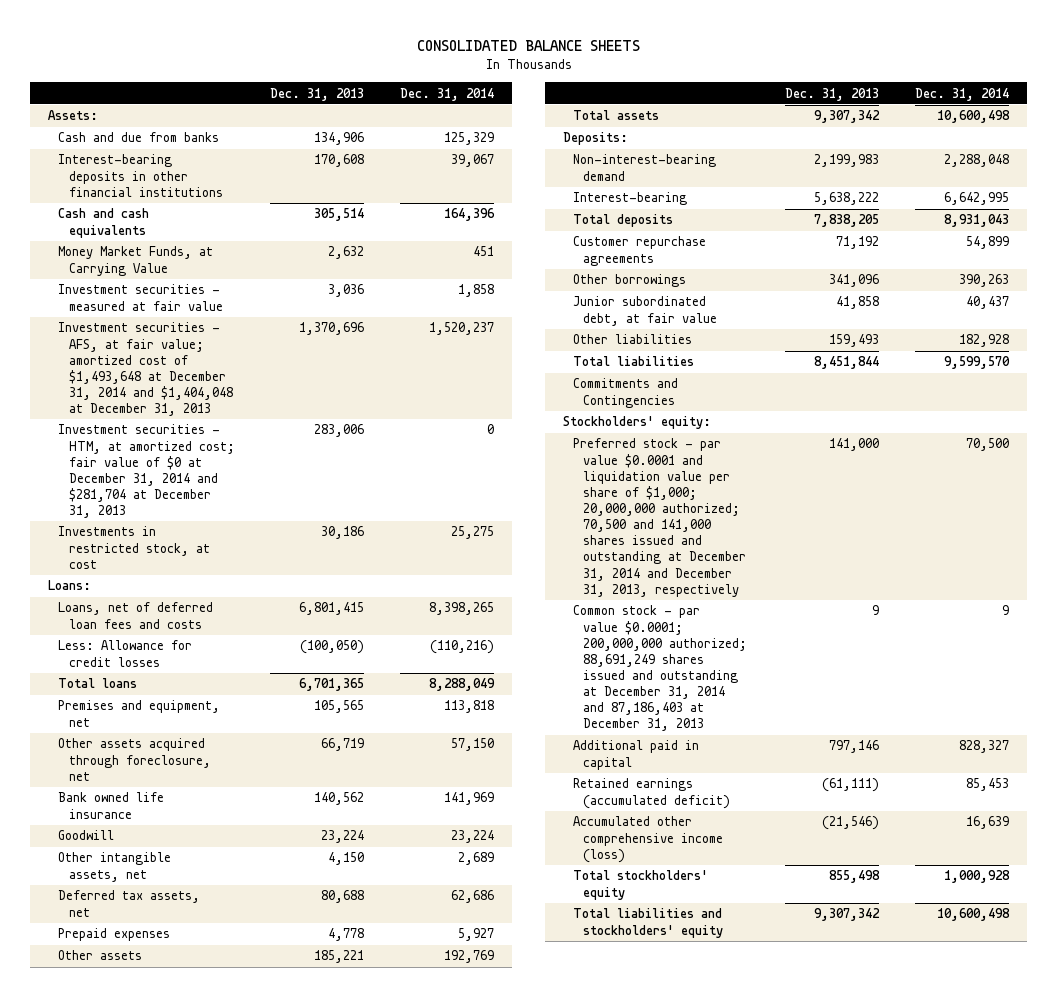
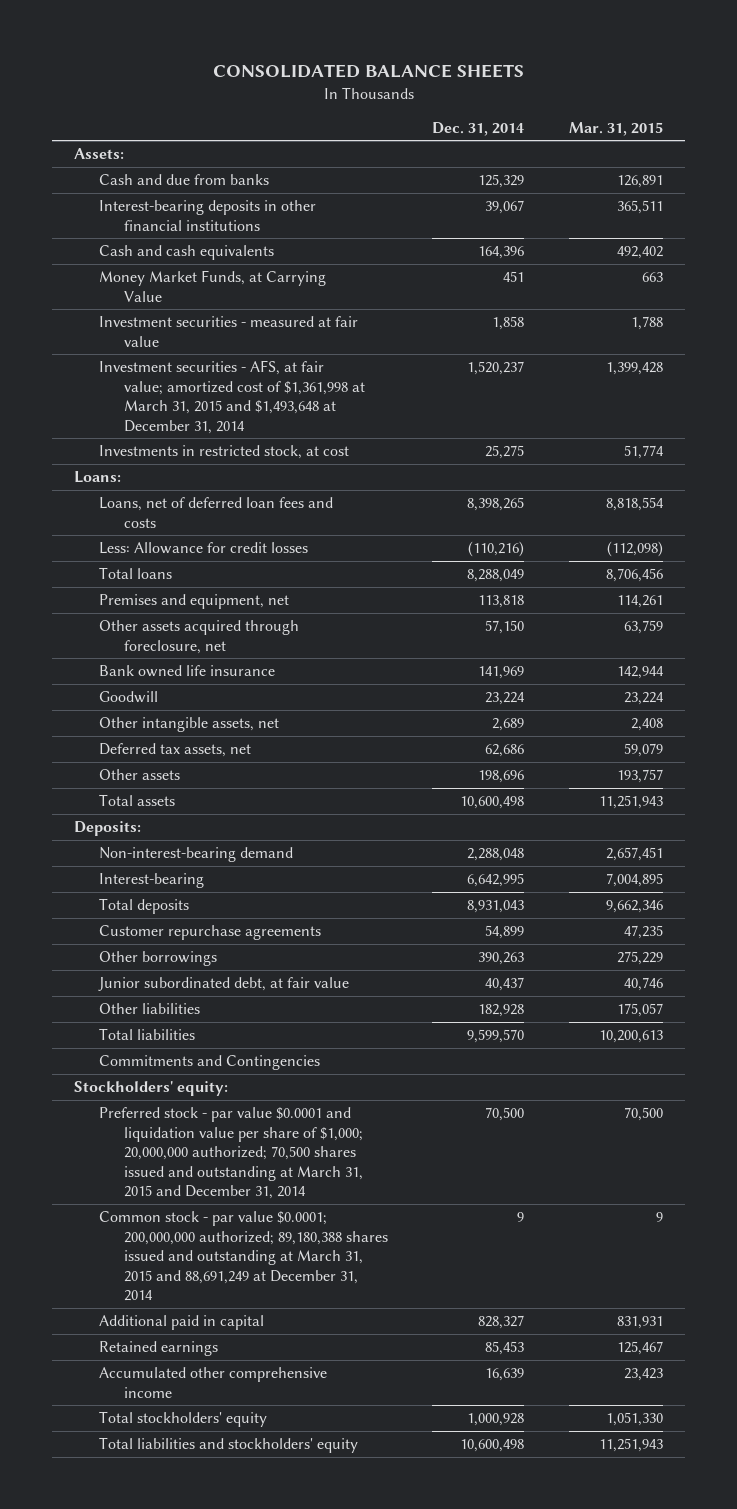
- | Dec. 31, 2013 | Dec. 31, 2014
+ | Dec. 31, 2014 | Mar. 31, 2015
- Investment securities - AFS, at fair value; amortized cost of $1,493,648 at December 31, 2014 and $1,404,048 at December 31, 2013 | 1,370,696 | 1,520,237
- Investment securities - HTM, at amortized cost; fair value of $0 at December 31, 2014 and $281,704 at December 31, 2013 | 283,006 | 0
+ Investment securities - AFS, at fair value; amortized cost of $1,361,998 at March 31, 2015 and $1,493,648 at December 31, 2014 | 1,520,237 | 1,399,428
- Prepaid expenses | 4,778 | 5,927
- Other assets | 185,221 | 192,769
+ Other assets | 198,696 | 193,757
- Preferred stock - par value $0.0001 and liquidation value per share of $1,000; 20,000,000 authorized; 70,500 and 141,000 shares issued and outstanding at December 31, 2014 and December 31, 2013, respectively | 141,000 | 70,500
- Common stock - par value $0.0001; 200,000,000 authorized; 88,691,249 shares issued and outstanding at December 31, 2014 and 87,186,403 at December 31, 2013 | 9 | 9
+ Preferred stock - par value $0.0001 and liquidation value per share of $1,000; 20,000,000 authorized; 70,500 shares issued and outstanding at March 31, 2015 and December 31, 2014 | 70,500 | 70,500
+ Common stock - par value $0.0001; 200,000,000 authorized; 89,180,388 shares issued and outstanding at March 31, 2015 and 88,691,249 at December 31, 2014 | 9 | 9
- Retained earnings (accumulated deficit) | (61,111) | 85,453
- Accumulated other comprehensive income (loss) | (21,546) | 16,639
+ Retained earnings | 85,453 | 125,467
+ Accumulated other comprehensive income | 16,639 | 23,423

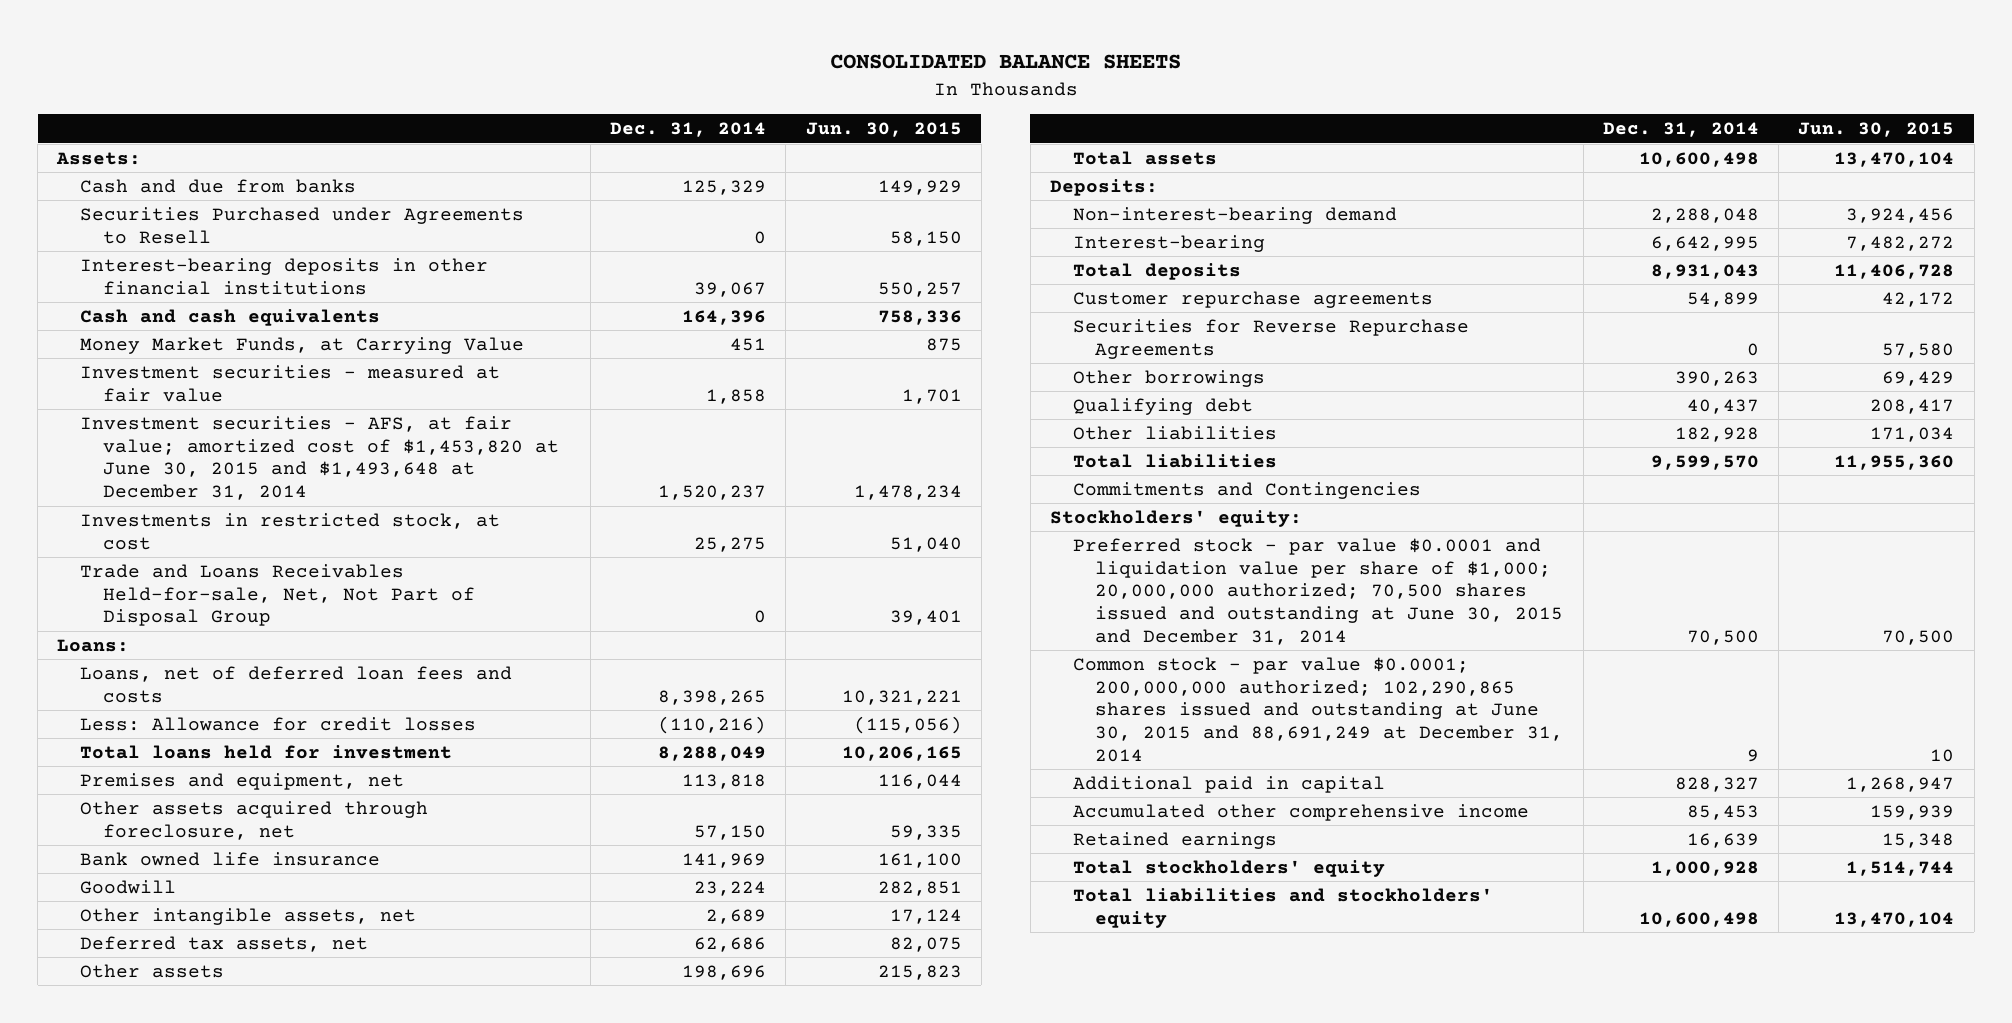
- | Dec. 31, 2014 | Mar. 31, 2015
+ | Dec. 31, 2014 | Jun. 30, 2015
+ Securities Purchased under Agreements to Resell | 0 | 58,150
- Investment securities - AFS, at fair value; amortized cost of $1,361,998 at March 31, 2015 and $1,493,648 at December 31, 2014 | 1,520,237 | 1,399,428
+ Investment securities - AFS, at fair value; amortized cost of $1,453,820 at June 30, 2015 and $1,493,648 at December 31, 2014 | 1,520,237 | 1,478,234
+ Trade and Loans Receivables Held-for-sale, Net, Not Part of Disposal Group | 0 | 39,401
- Total loans | 8,288,049 | 8,706,456
+ Total loans held for investment | 8,288,049 | 10,206,165
+ Securities for Reverse Repurchase Agreements | 0 | 57,580
- Junior subordinated debt, at fair value | 40,437 | 40,746
+ Qualifying debt | 40,437 | 208,417
- Preferred stock - par value $0.0001 and liquidation value per share of $1,000; 20,000,000 authorized; 70,500 shares issued and outstanding at March 31, 2015 and December 31, 2014 | 70,500 | 70,500
- Common stock - par value $0.0001; 200,000,000 authorized; 89,180,388 shares issued and outstanding at March 31, 2015 and 88,691,249 at December 31, 2014 | 9 | 9
+ Preferred stock - par value $0.0001 and liquidation value per share of $1,000; 20,000,000 authorized; 70,500 shares issued and outstanding at June 30, 2015 and December 31, 2014 | 70,500 | 70,500
+ Common stock - par value $0.0001; 200,000,000 authorized; 102,290,865 shares issued and outstanding at June 30, 2015 and 88,691,249 at December 31, 2014 | 9 | 10
- Retained earnings | 85,453 | 125,467
- Accumulated other comprehensive income | 16,639 | 23,423
+ Accumulated other comprehensive income | 85,453 | 159,939
+ Retained earnings | 16,639 | 15,348

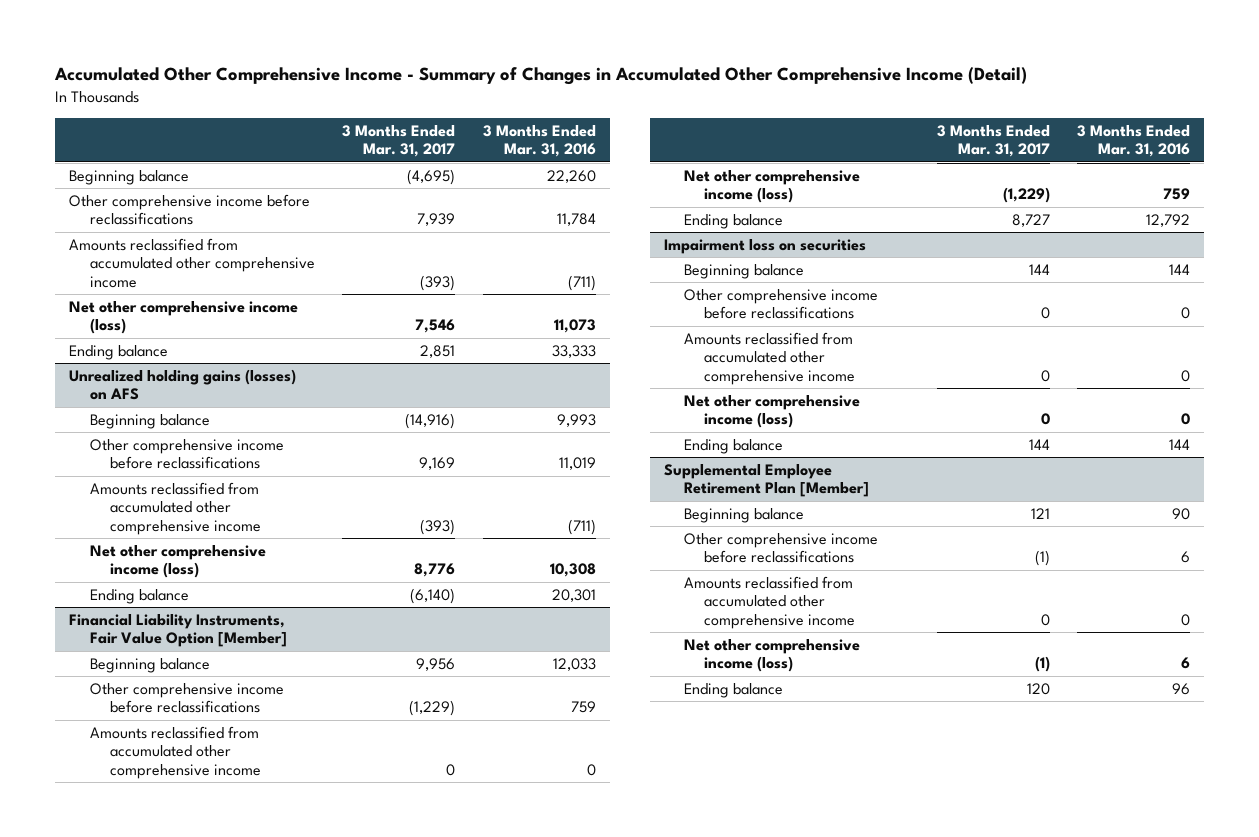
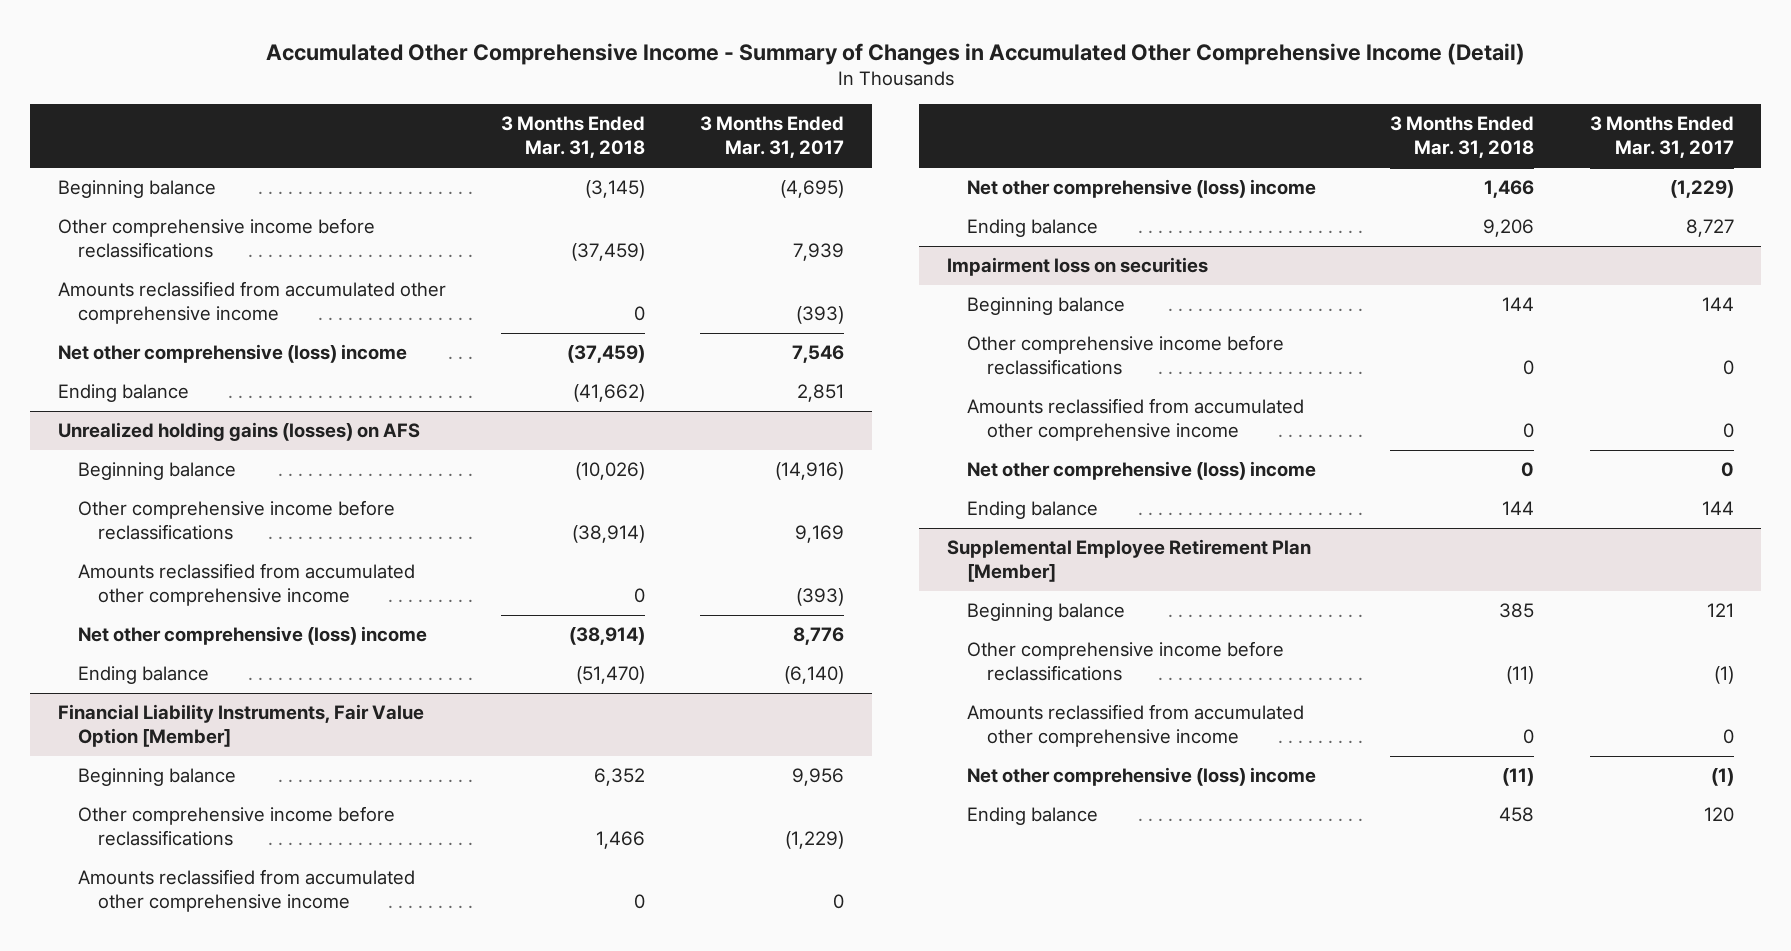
- | 3 Months Ended Mar. 31, 2017 | 3 Months Ended Mar. 31, 2016
+ | 3 Months Ended Mar. 31, 2018 | 3 Months Ended Mar. 31, 2017
- Net other comprehensive income (loss) | 7,546 | 11,073
+ Net other comprehensive (loss) income | (37,459) | 7,546
@ Unrealized holding gains (losses) on AFS
- Net other comprehensive income (loss) | 8,776 | 10,308
+ Net other comprehensive (loss) income | (38,914) | 8,776
@ Financial Liability Instruments, Fair Value Option [Member]
- Net other comprehensive income (loss) | (1,229) | 759
+ Net other comprehensive (loss) income | 1,466 | (1,229)
@ Impairment loss on securities
- Net other comprehensive income (loss) | 0 | 0
+ Net other comprehensive (loss) income | 0 | 0
@ Supplemental Employee Retirement Plan [Member]
- Net other comprehensive income (loss) | (1) | 6
+ Net other comprehensive (loss) income | (11) | (1)

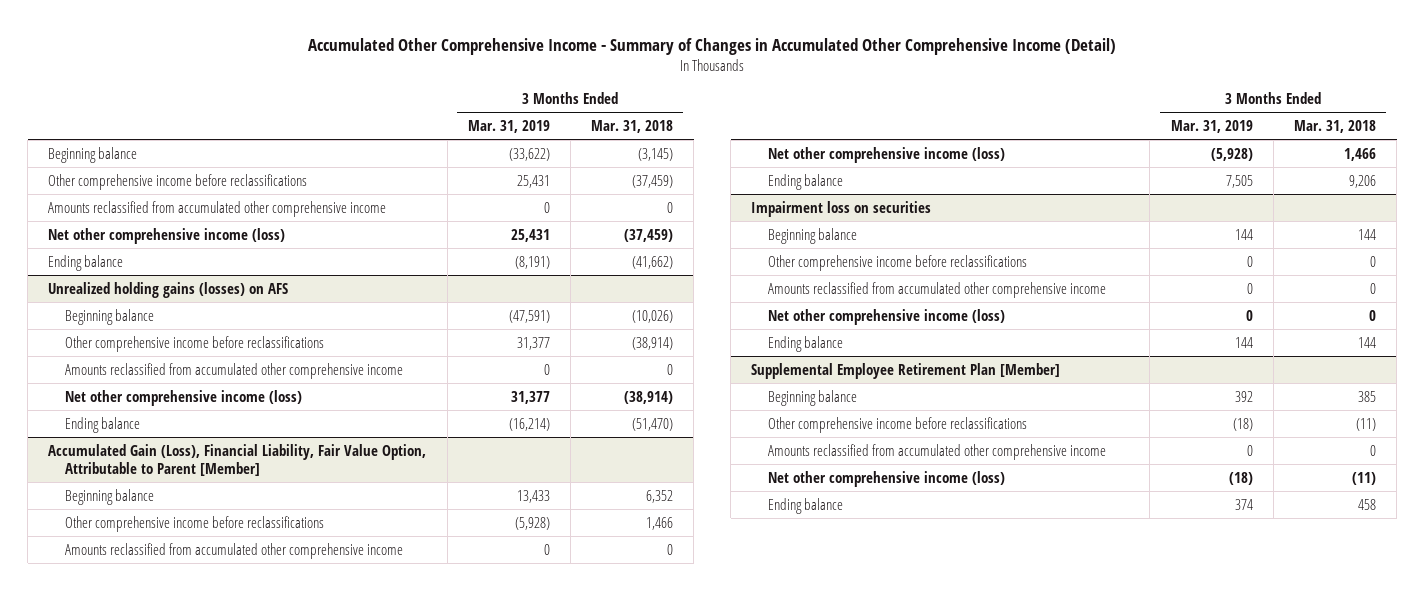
- | 3 Months Ended Mar. 31, 2018 | 3 Months Ended Mar. 31, 2017
+ | 3 Months Ended Mar. 31, 2019 | 3 Months Ended Mar. 31, 2018
- Net other comprehensive (loss) income | (37,459) | 7,546
+ Net other comprehensive income (loss) | 25,431 | (37,459)
@ Unrealized holding gains (losses) on AFS
- Net other comprehensive (loss) income | (38,914) | 8,776
+ Net other comprehensive income (loss) | 31,377 | (38,914)
- Financial Liability Instruments, Fair Value Option [Member]
+ Accumulated Gain (Loss), Financial Liability, Fair Value Option, Attributable to Parent [Member]
- Net other comprehensive (loss) income | 1,466 | (1,229)
+ Net other comprehensive income (loss) | (5,928) | 1,466
@ Impairment loss on securities
- Net other comprehensive (loss) income | 0 | 0
+ Net other comprehensive income (loss) | 0 | 0
@ Supplemental Employee Retirement Plan [Member]
- Net other comprehensive (loss) income | (11) | (1)
+ Net other comprehensive income (loss) | (18) | (11)

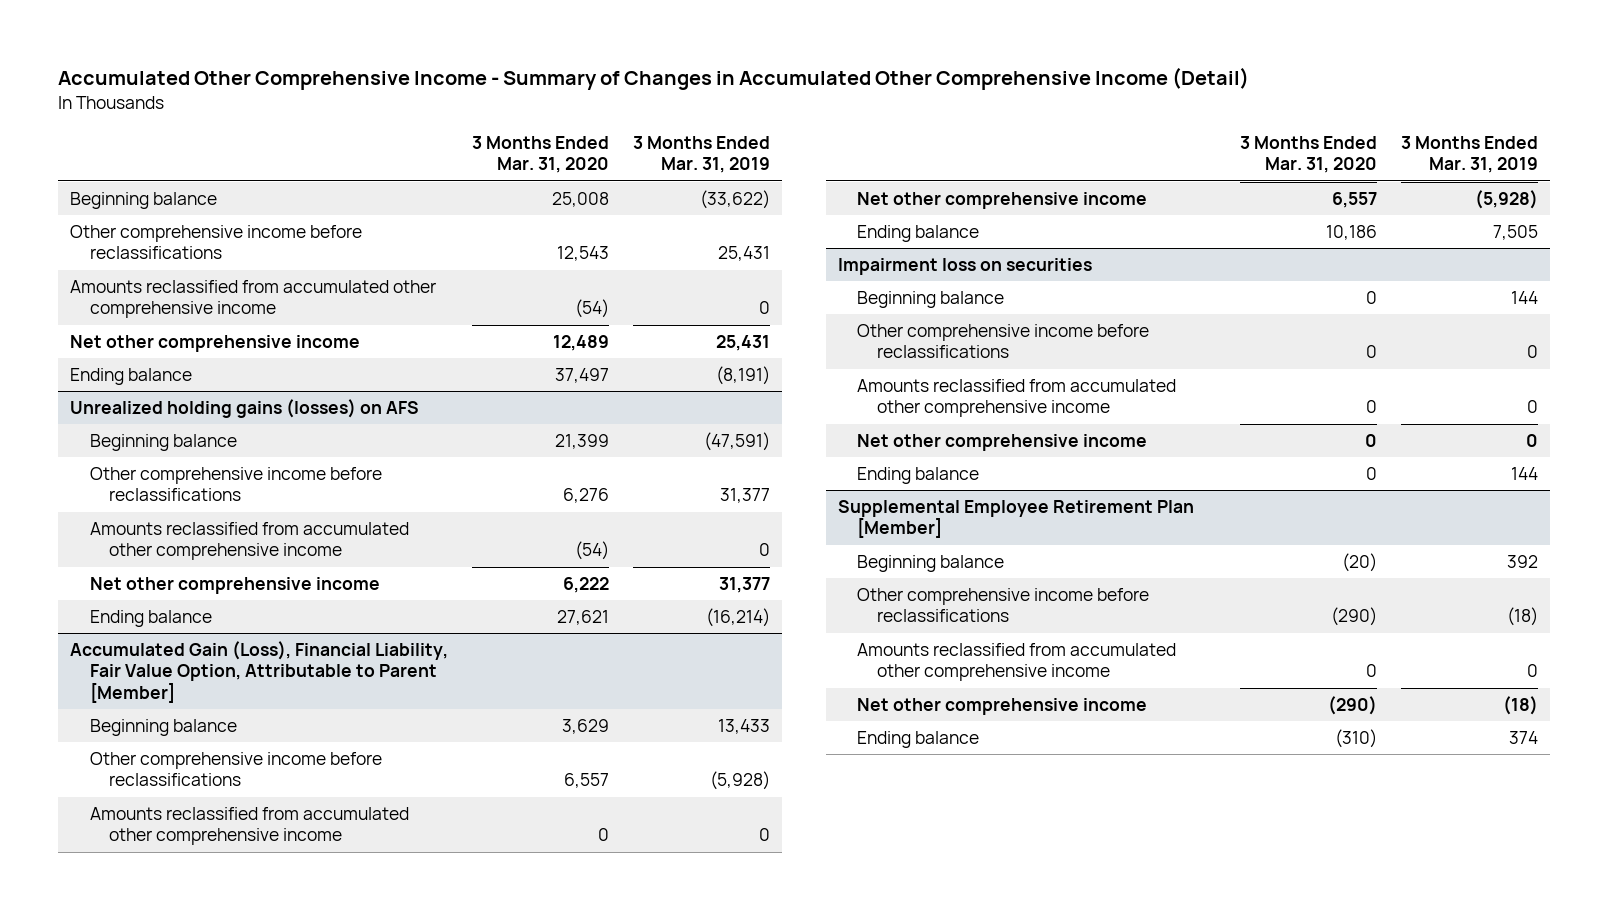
- | 3 Months Ended Mar. 31, 2019 | 3 Months Ended Mar. 31, 2018
+ | 3 Months Ended Mar. 31, 2020 | 3 Months Ended Mar. 31, 2019
- Net other comprehensive income (loss) | 25,431 | (37,459)
+ Net other comprehensive income | 12,489 | 25,431
@ Unrealized holding gains (losses) on AFS
- Net other comprehensive income (loss) | 31,377 | (38,914)
+ Net other comprehensive income | 6,222 | 31,377
@ Accumulated Gain (Loss), Financial Liability, Fair Value Option, Attributable to Parent [Member]
- Net other comprehensive income (loss) | (5,928) | 1,466
+ Net other comprehensive income | 6,557 | (5,928)
@ Impairment loss on securities
- Net other comprehensive income (loss) | 0 | 0
+ Net other comprehensive income | 0 | 0
@ Supplemental Employee Retirement Plan [Member]
- Net other comprehensive income (loss) | (18) | (11)
+ Net other comprehensive income | (290) | (18)

